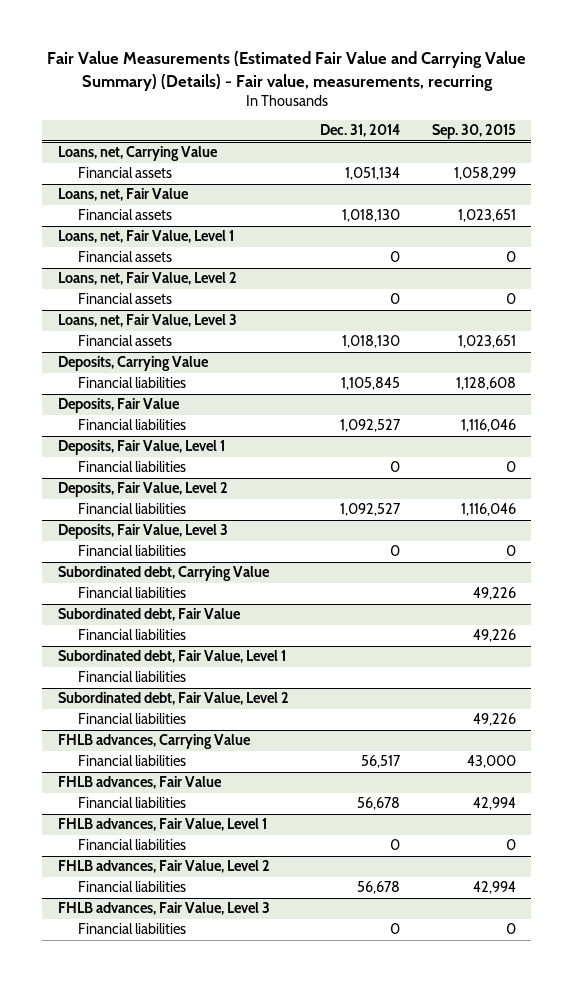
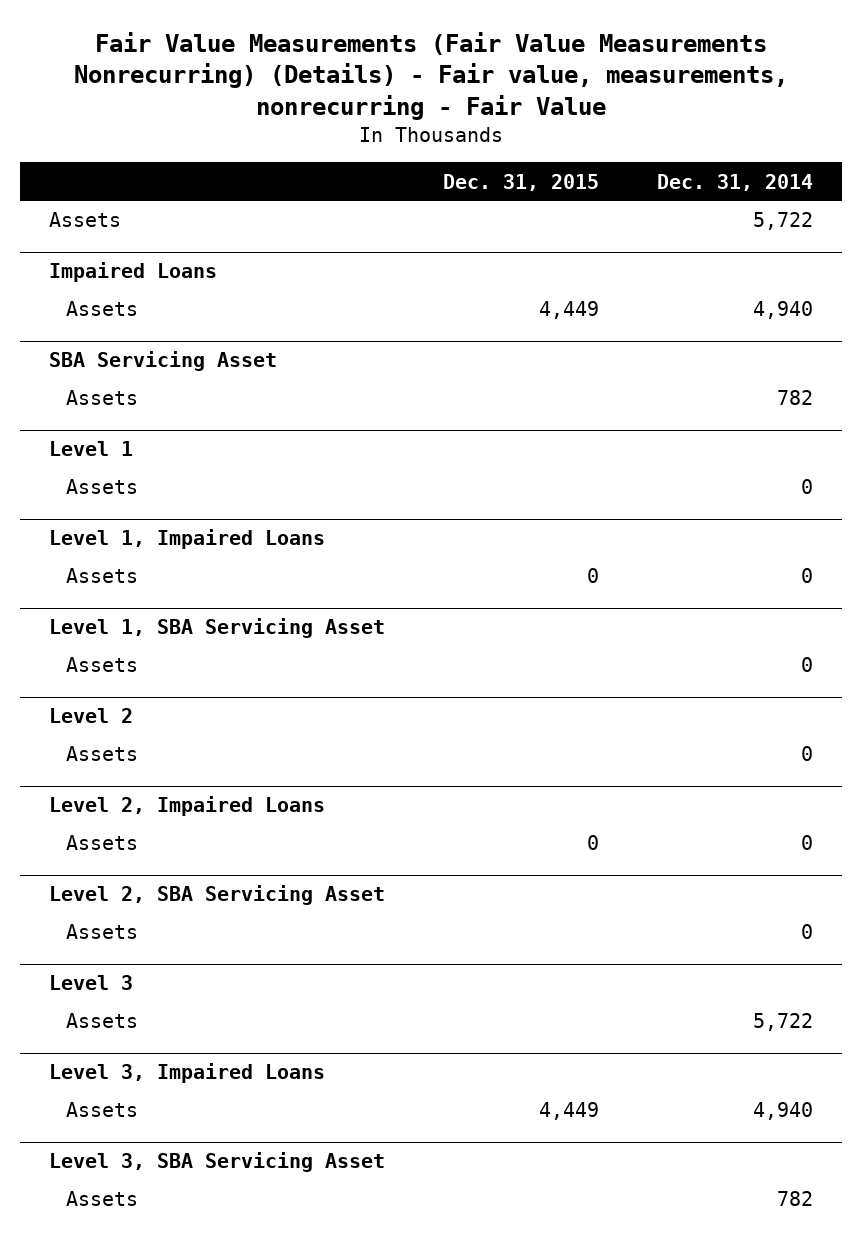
- Fair Value Measurements (Estimated Fair Value and Carrying Value Summary) (Details) - Fair value, measurements, recurring
+ Fair Value Measurements (Fair Value Measurements Nonrecurring) (Details) - Fair value, measurements, nonrecurring - Fair Value
- | Dec. 31, 2014 | Sep. 30, 2015
+ | Dec. 31, 2015 | Dec. 31, 2014
- Loans, net, Carrying Value
- Financial assets | 1,051,134 | 1,058,299
- Loans, net, Fair Value
- Financial assets | 1,018,130 | 1,023,651
- Loans, net, Fair Value, Level 1
- Financial assets | 0 | 0
- Loans, net, Fair Value, Level 2
- Financial assets | 0 | 0
- Loans, net, Fair Value, Level 3
- Financial assets | 1,018,130 | 1,023,651
- Deposits, Carrying Value
- Financial liabilities | 1,105,845 | 1,128,608
- Deposits, Fair Value
- Financial liabilities | 1,092,527 | 1,116,046
- Deposits, Fair Value, Level 1
- Financial liabilities | 0 | 0
- Deposits, Fair Value, Level 2
- Financial liabilities | 1,092,527 | 1,116,046
- Deposits, Fair Value, Level 3
- Financial liabilities | 0 | 0
- Subordinated debt, Carrying Value
- Financial liabilities | | 49,226
- Subordinated debt, Fair Value
- Financial liabilities | | 49,226
- Subordinated debt, Fair Value, Level 1
- Financial liabilities
- Subordinated debt, Fair Value, Level 2
- Financial liabilities | | 49,226
- FHLB advances, Carrying Value
- Financial liabilities | 56,517 | 43,000
- FHLB advances, Fair Value
- Financial liabilities | 56,678 | 42,994
- FHLB advances, Fair Value, Level 1
- Financial liabilities | 0 | 0
- FHLB advances, Fair Value, Level 2
- Financial liabilities | 56,678 | 42,994
- FHLB advances, Fair Value, Level 3
- Financial liabilities | 0 | 0
+ Assets | | 5,722
+ Impaired Loans
+ Assets | 4,449 | 4,940
+ SBA Servicing Asset
+ Assets | | 782
+ Level 1
+ Assets | | 0
+ Level 1, Impaired Loans
+ Assets | 0 | 0
+ Level 1, SBA Servicing Asset
+ Assets | | 0
+ Level 2
+ Assets | | 0
+ Level 2, Impaired Loans
+ Assets | 0 | 0
+ Level 2, SBA Servicing Asset
+ Assets | | 0
+ Level 3
+ Assets | | 5,722
+ Level 3, Impaired Loans
+ Assets | 4,449 | 4,940
+ Level 3, SBA Servicing Asset
+ Assets | | 782

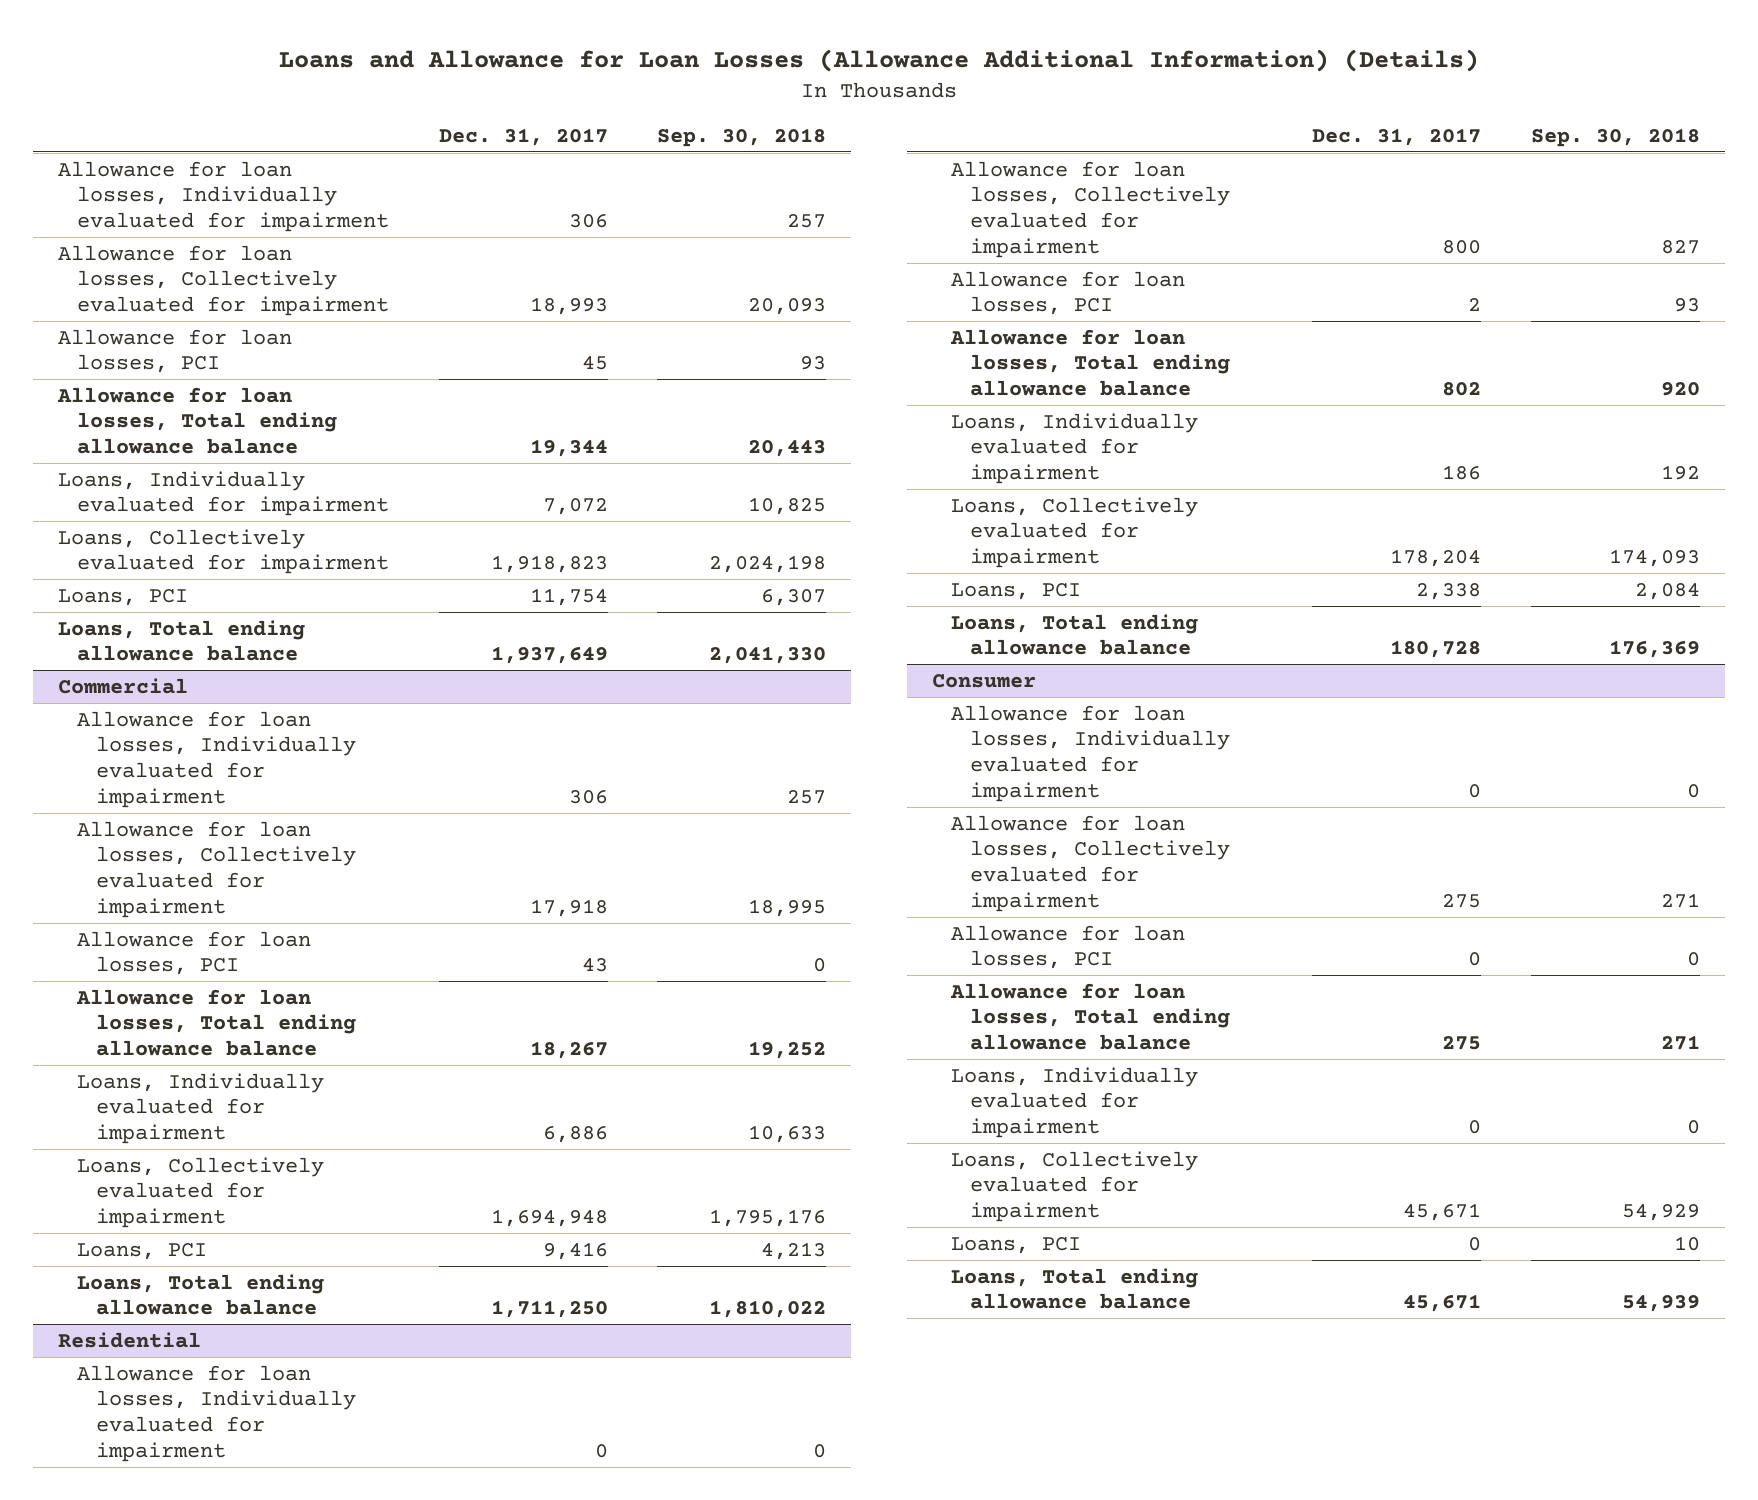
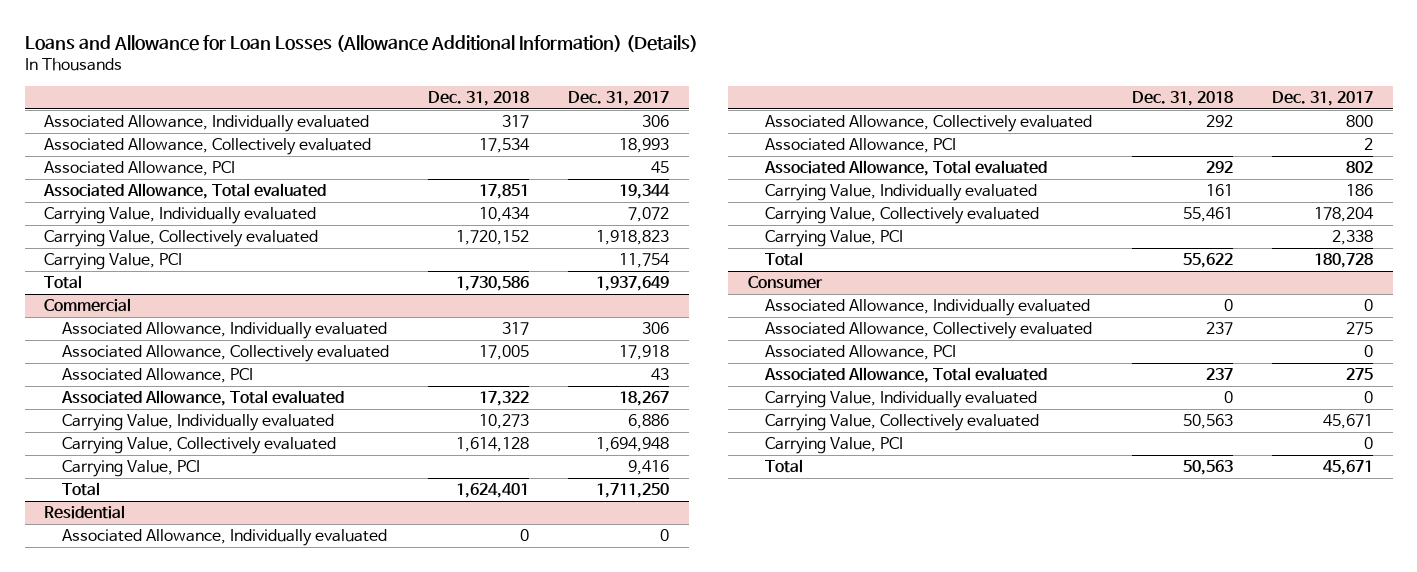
- | Dec. 31, 2017 | Sep. 30, 2018
+ | Dec. 31, 2018 | Dec. 31, 2017
- Allowance for loan losses, Individually evaluated for impairment | 306 | 257
- Allowance for loan losses, Collectively evaluated for impairment | 18,993 | 20,093
- Allowance for loan losses, PCI | 45 | 93
- Allowance for loan losses, Total ending allowance balance | 19,344 | 20,443
- Loans, Individually evaluated for impairment | 7,072 | 10,825
- Loans, Collectively evaluated for impairment | 1,918,823 | 2,024,198
- Loans, PCI | 11,754 | 6,307
- Loans, Total ending allowance balance | 1,937,649 | 2,041,330
+ Associated Allowance, Individually evaluated | 317 | 306
+ Associated Allowance, Collectively evaluated | 17,534 | 18,993
+ Associated Allowance, PCI | | 45
+ Associated Allowance, Total evaluated | 17,851 | 19,344
+ Carrying Value, Individually evaluated | 10,434 | 7,072
+ Carrying Value, Collectively evaluated | 1,720,152 | 1,918,823
+ Carrying Value, PCI | | 11,754
+ Total | 1,730,586 | 1,937,649
@ Commercial
- Allowance for loan losses, Individually evaluated for impairment | 306 | 257
- Allowance for loan losses, Collectively evaluated for impairment | 17,918 | 18,995
- Allowance for loan losses, PCI | 43 | 0
- Allowance for loan losses, Total ending allowance balance | 18,267 | 19,252
- Loans, Individually evaluated for impairment | 6,886 | 10,633
- Loans, Collectively evaluated for impairment | 1,694,948 | 1,795,176
- Loans, PCI | 9,416 | 4,213
- Loans, Total ending allowance balance | 1,711,250 | 1,810,022
+ Associated Allowance, Individually evaluated | 317 | 306
+ Associated Allowance, Collectively evaluated | 17,005 | 17,918
+ Associated Allowance, PCI | | 43
+ Associated Allowance, Total evaluated | 17,322 | 18,267
+ Carrying Value, Individually evaluated | 10,273 | 6,886
+ Carrying Value, Collectively evaluated | 1,614,128 | 1,694,948
+ Carrying Value, PCI | | 9,416
+ Total | 1,624,401 | 1,711,250
@ Residential
- Allowance for loan losses, Individually evaluated for impairment | 0 | 0
- Allowance for loan losses, Collectively evaluated for impairment | 800 | 827
- Allowance for loan losses, PCI | 2 | 93
- Allowance for loan losses, Total ending allowance balance | 802 | 920
- Loans, Individually evaluated for impairment | 186 | 192
- Loans, Collectively evaluated for impairment | 178,204 | 174,093
- Loans, PCI | 2,338 | 2,084
- Loans, Total ending allowance balance | 180,728 | 176,369
+ Associated Allowance, Individually evaluated | 0 | 0
+ Associated Allowance, Collectively evaluated | 292 | 800
+ Associated Allowance, PCI | | 2
+ Associated Allowance, Total evaluated | 292 | 802
+ Carrying Value, Individually evaluated | 161 | 186
+ Carrying Value, Collectively evaluated | 55,461 | 178,204
+ Carrying Value, PCI | | 2,338
+ Total | 55,622 | 180,728
@ Consumer
- Allowance for loan losses, Individually evaluated for impairment | 0 | 0
- Allowance for loan losses, Collectively evaluated for impairment | 275 | 271
- Allowance for loan losses, PCI | 0 | 0
- Allowance for loan losses, Total ending allowance balance | 275 | 271
- Loans, Individually evaluated for impairment | 0 | 0
- Loans, Collectively evaluated for impairment | 45,671 | 54,929
- Loans, PCI | 0 | 10
- Loans, Total ending allowance balance | 45,671 | 54,939
+ Associated Allowance, Individually evaluated | 0 | 0
+ Associated Allowance, Collectively evaluated | 237 | 275
+ Associated Allowance, PCI | | 0
+ Associated Allowance, Total evaluated | 237 | 275
+ Carrying Value, Individually evaluated | 0 | 0
+ Carrying Value, Collectively evaluated | 50,563 | 45,671
+ Carrying Value, PCI | | 0
+ Total | 50,563 | 45,671

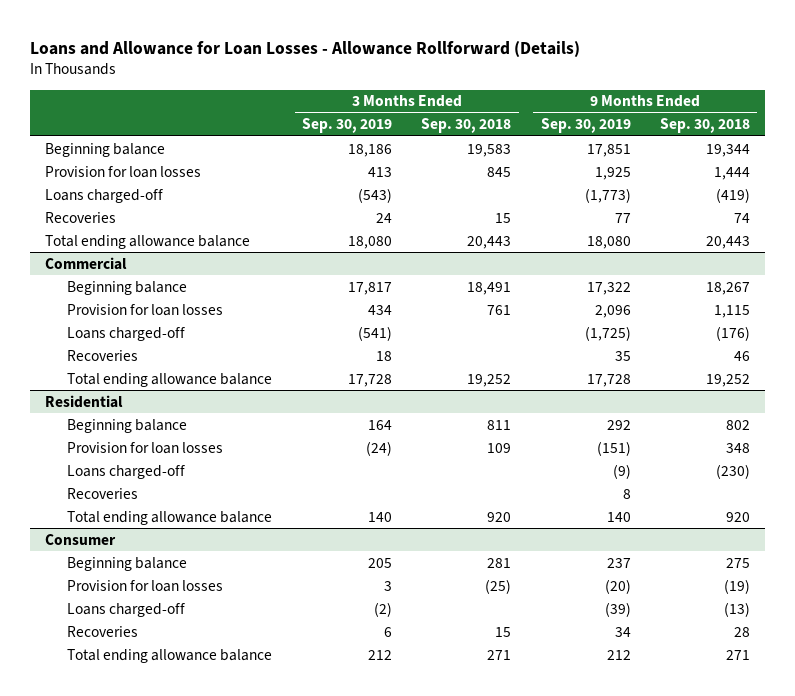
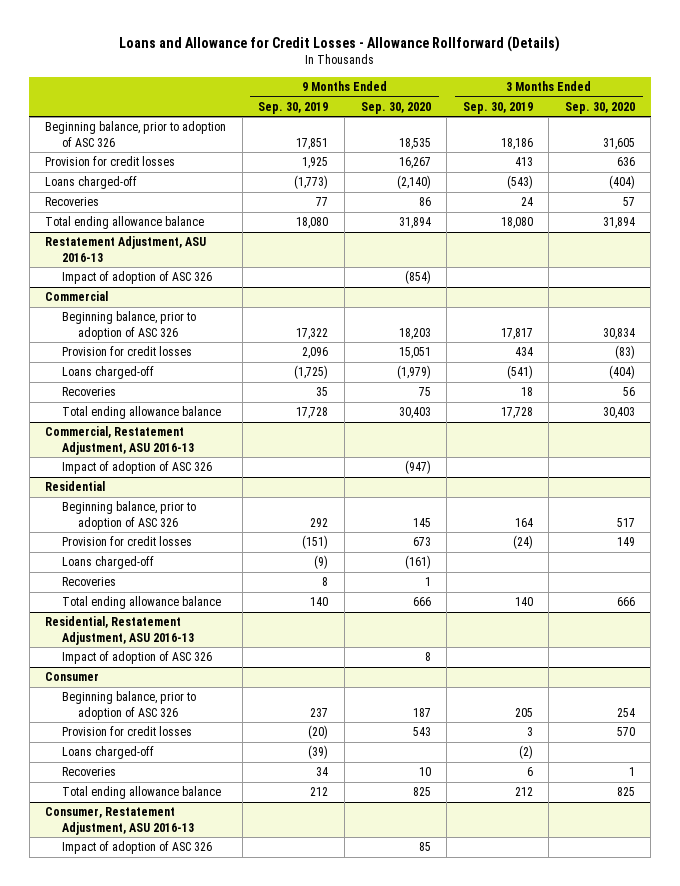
- Loans and Allowance for Loan Losses - Allowance Rollforward (Details)
+ Loans and Allowance for Credit Losses - Allowance Rollforward (Details)
- | 3 Months Ended Sep. 30, 2019 | 3 Months Ended Sep. 30, 2018 | 9 Months Ended Sep. 30, 2019 | 9 Months Ended Sep. 30, 2018
+ | 9 Months Ended Sep. 30, 2019 | 9 Months Ended Sep. 30, 2020 | 3 Months Ended Sep. 30, 2019 | 3 Months Ended Sep. 30, 2020
- Beginning balance | 18,186 | 19,583 | 17,851 | 19,344
- Provision for loan losses | 413 | 845 | 1,925 | 1,444
+ Beginning balance, prior to adoption of ASC 326 | 17,851 | 18,535 | 18,186 | 31,605
+ Provision for credit losses | 1,925 | 16,267 | 413 | 636
+ Restatement Adjustment, ASU 2016-13
+ Impact of adoption of ASC 326 | | (854) | |
@ Commercial
- Beginning balance | 17,817 | 18,491 | 17,322 | 18,267
- Provision for loan losses | 434 | 761 | 2,096 | 1,115
+ Beginning balance, prior to adoption of ASC 326 | 17,322 | 18,203 | 17,817 | 30,834
+ Provision for credit losses | 2,096 | 15,051 | 434 | (83)
+ Commercial, Restatement Adjustment, ASU 2016-13
+ Impact of adoption of ASC 326 | | (947) | |
@ Residential
- Beginning balance | 164 | 811 | 292 | 802
- Provision for loan losses | (24) | 109 | (151) | 348
+ Beginning balance, prior to adoption of ASC 326 | 292 | 145 | 164 | 517
+ Provision for credit losses | (151) | 673 | (24) | 149
+ Residential, Restatement Adjustment, ASU 2016-13
+ Impact of adoption of ASC 326 | | 8 | |
@ Consumer
- Beginning balance | 205 | 281 | 237 | 275
- Provision for loan losses | 3 | (25) | (20) | (19)
+ Beginning balance, prior to adoption of ASC 326 | 237 | 187 | 205 | 254
+ Provision for credit losses | (20) | 543 | 3 | 570
+ Consumer, Restatement Adjustment, ASU 2016-13
+ Impact of adoption of ASC 326 | | 85 | |

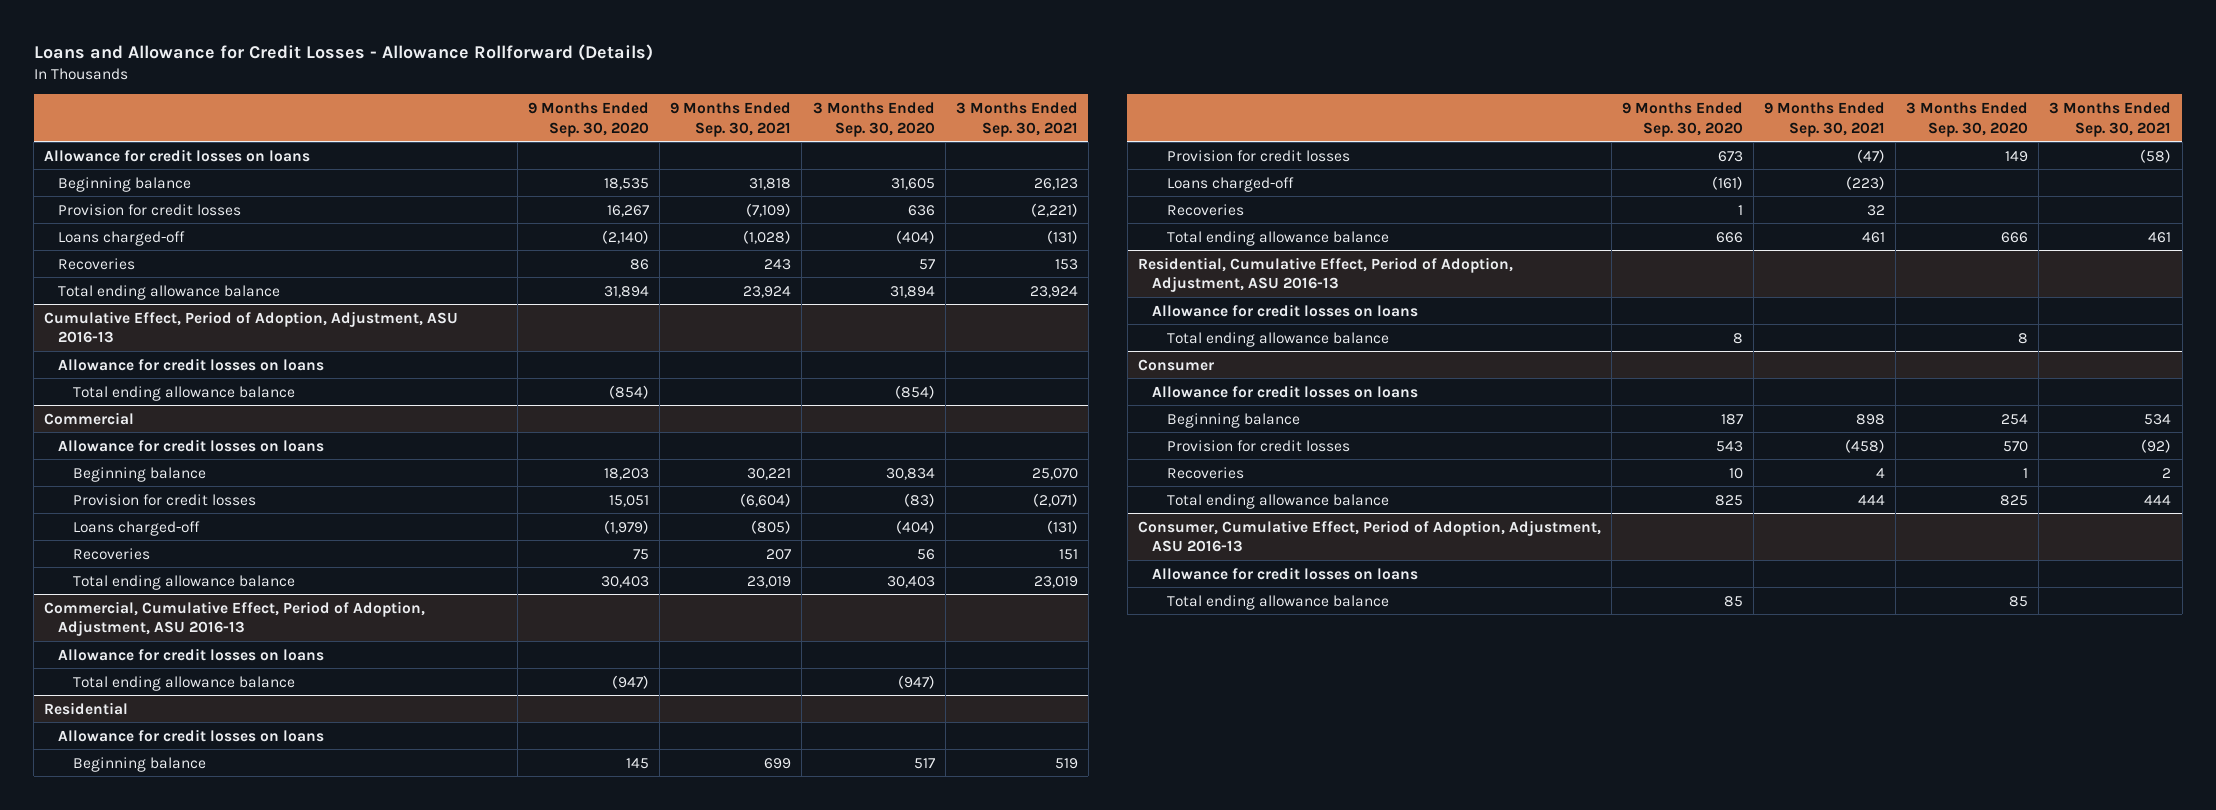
- | 9 Months Ended Sep. 30, 2019 | 9 Months Ended Sep. 30, 2020 | 3 Months Ended Sep. 30, 2019 | 3 Months Ended Sep. 30, 2020
+ | 9 Months Ended Sep. 30, 2020 | 9 Months Ended Sep. 30, 2021 | 3 Months Ended Sep. 30, 2020 | 3 Months Ended Sep. 30, 2021
- Beginning balance, prior to adoption of ASC 326 | 17,851 | 18,535 | 18,186 | 31,605
+ Allowance for credit losses on loans
+ Beginning balance | 18,535 | 31,818 | 31,605 | 26,123
- Restatement Adjustment, ASU 2016-13
- Impact of adoption of ASC 326 | | (854) | |
+ Cumulative Effect, Period of Adoption, Adjustment, ASU 2016-13
+ Allowance for credit losses on loans
+ Total ending allowance balance | (854) | | (854) |
@ Commercial
- Beginning balance, prior to adoption of ASC 326 | 17,322 | 18,203 | 17,817 | 30,834
+ Allowance for credit losses on loans
+ Beginning balance | 18,203 | 30,221 | 30,834 | 25,070
- Commercial, Restatement Adjustment, ASU 2016-13
- Impact of adoption of ASC 326 | | (947) | |
+ Commercial, Cumulative Effect, Period of Adoption, Adjustment, ASU 2016-13
+ Allowance for credit losses on loans
+ Total ending allowance balance | (947) | | (947) |
@ Residential
- Beginning balance, prior to adoption of ASC 326 | 292 | 145 | 164 | 517
+ Allowance for credit losses on loans
+ Beginning balance | 145 | 699 | 517 | 519
- Residential, Restatement Adjustment, ASU 2016-13
- Impact of adoption of ASC 326 | | 8 | |
+ Residential, Cumulative Effect, Period of Adoption, Adjustment, ASU 2016-13
+ Allowance for credit losses on loans
+ Total ending allowance balance | 8 | | 8 |
@ Consumer
- Beginning balance, prior to adoption of ASC 326 | 237 | 187 | 205 | 254
+ Allowance for credit losses on loans
+ Beginning balance | 187 | 898 | 254 | 534
- Loans charged-off | (39) | | (2) |
- Consumer, Restatement Adjustment, ASU 2016-13
- Impact of adoption of ASC 326 | | 85 | |
+ Consumer, Cumulative Effect, Period of Adoption, Adjustment, ASU 2016-13
+ Allowance for credit losses on loans
+ Total ending allowance balance | 85 | | 85 |

